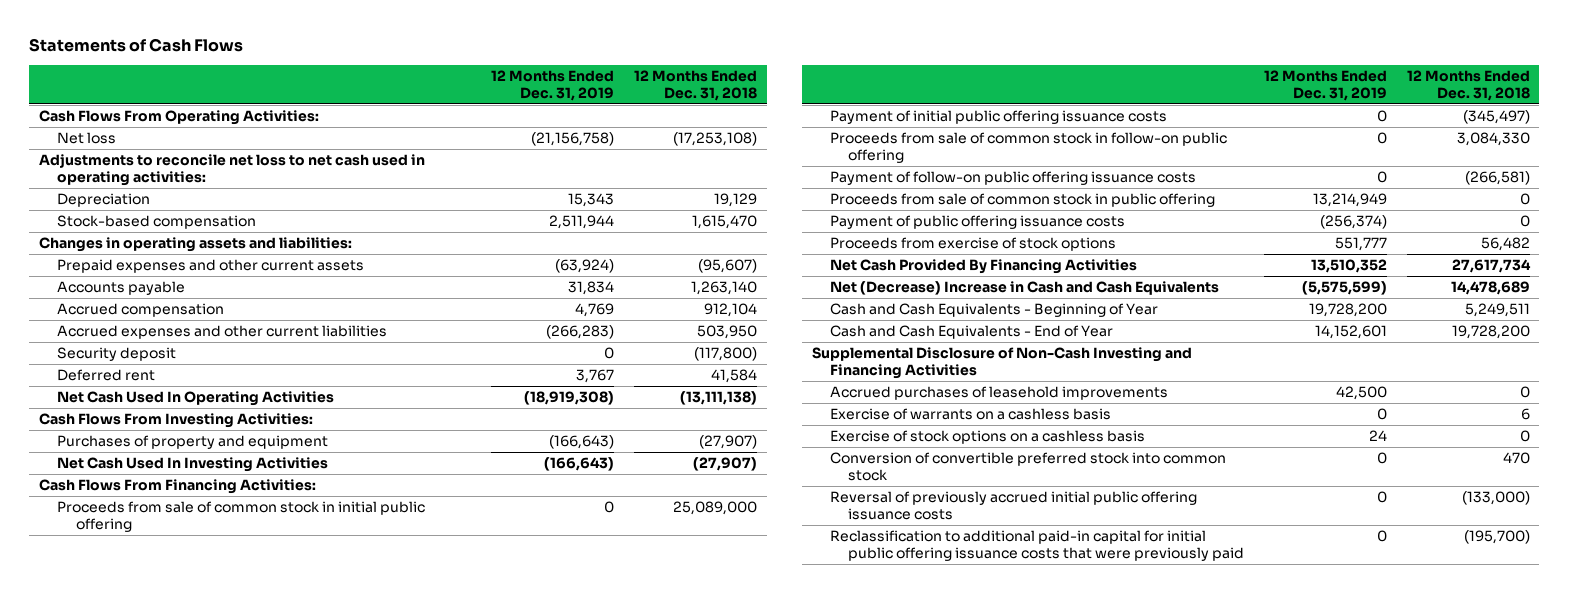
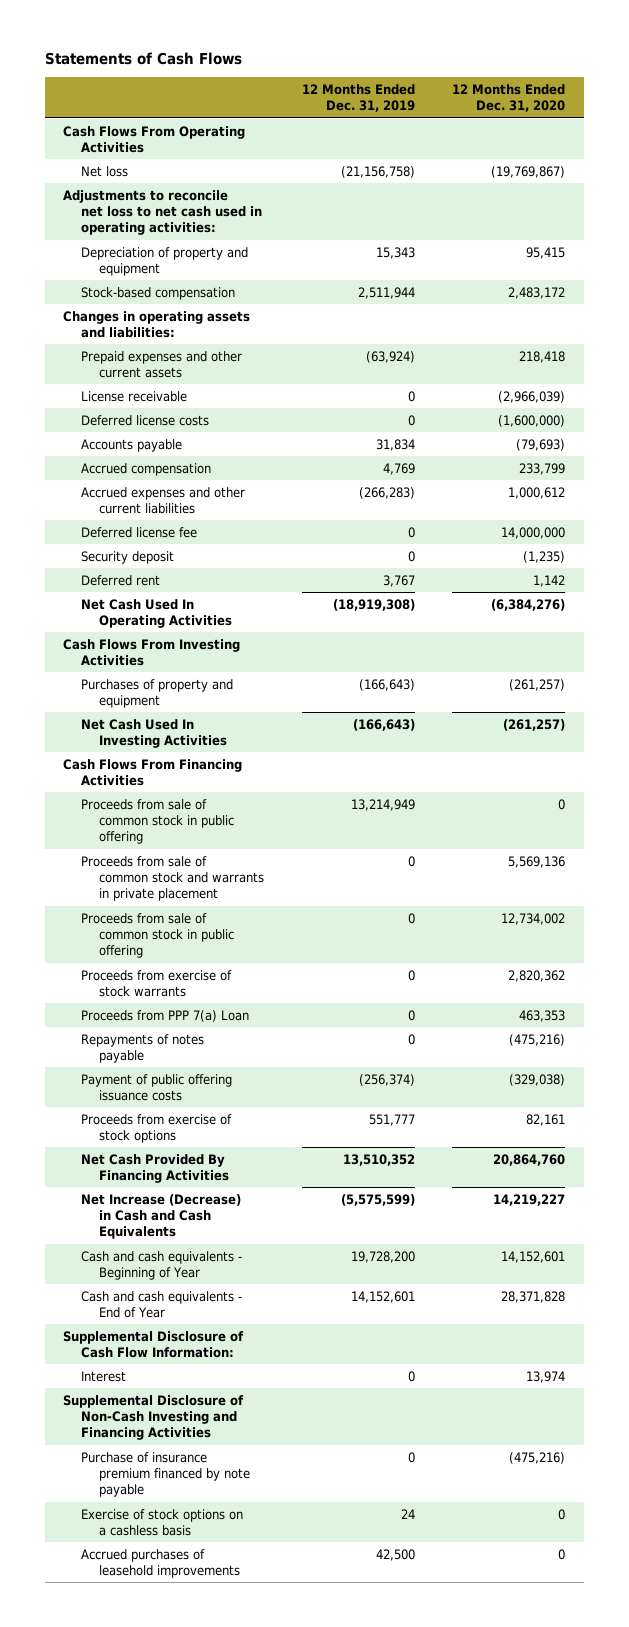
- | 12 Months Ended Dec. 31, 2019 | 12 Months Ended Dec. 31, 2018
+ | 12 Months Ended Dec. 31, 2019 | 12 Months Ended Dec. 31, 2020
- Cash Flows From Operating Activities:
+ Cash Flows From Operating Activities
- Depreciation | 15,343 | 19,129
+ Depreciation of property and equipment | 15,343 | 95,415
+ License receivable | 0 | (2,966,039)
+ Deferred license costs | 0 | (1,600,000)
+ Deferred license fee | 0 | 14,000,000
- Cash Flows From Investing Activities:
+ Cash Flows From Investing Activities
- Cash Flows From Financing Activities:
- Proceeds from sale of common stock in initial public offering | 0 | 25,089,000
- Payment of initial public offering issuance costs | 0 | (345,497)
- Proceeds from sale of common stock in follow-on public offering | 0 | 3,084,330
- Payment of follow-on public offering issuance costs | 0 | (266,581)
+ Cash Flows From Financing Activities
+ Proceeds from sale of common stock and warrants in private placement | 0 | 5,569,136
+ Proceeds from sale of common stock in public offering | 0 | 12,734,002
+ Proceeds from exercise of stock warrants | 0 | 2,820,362
+ Proceeds from PPP 7(a) Loan | 0 | 463,353
+ Repayments of notes payable | 0 | (475,216)
- Net (Decrease) Increase in Cash and Cash Equivalents | (5,575,599) | 14,478,689
- Cash and Cash Equivalents - Beginning of Year | 19,728,200 | 5,249,511
- Cash and Cash Equivalents - End of Year | 14,152,601 | 19,728,200
+ Net Increase (Decrease) in Cash and Cash Equivalents | (5,575,599) | 14,219,227
+ Cash and cash equivalents - Beginning of Year | 19,728,200 | 14,152,601
+ Cash and cash equivalents - End of Year | 14,152,601 | 28,371,828
+ Supplemental Disclosure of Cash Flow Information:
+ Interest | 0 | 13,974
- Exercise of warrants on a cashless basis | 0 | 6
+ Purchase of insurance premium financed by note payable | 0 | (475,216)
- Conversion of convertible preferred stock into common stock | 0 | 470
- Reversal of previously accrued initial public offering issuance costs | 0 | (133,000)
- Reclassification to additional paid-in capital for initial public offering issuance costs that were previously paid | 0 | (195,700)
moved down: Accrued purchases of leasehold improvements | 42,500 | 0

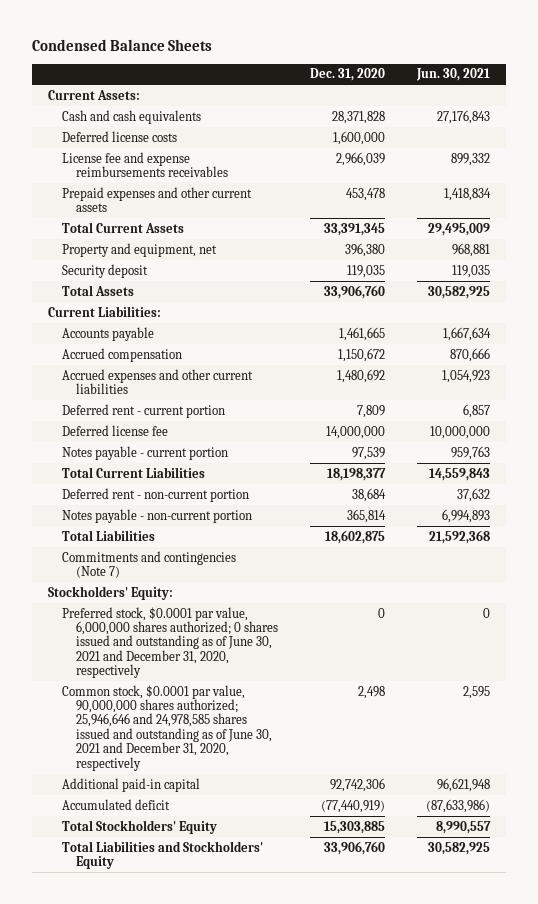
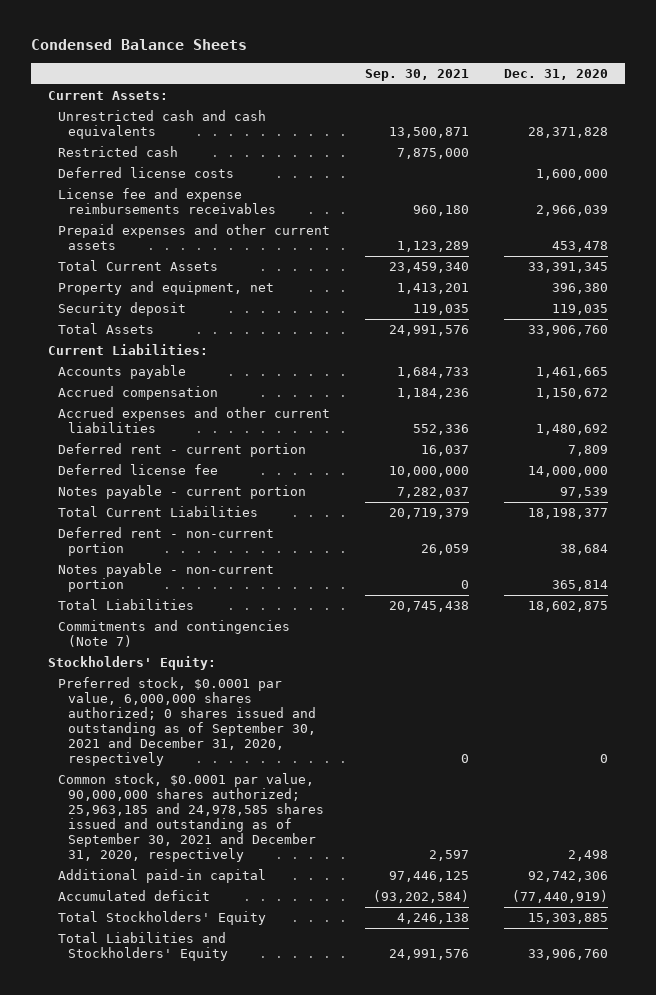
- | Dec. 31, 2020 | Jun. 30, 2021
+ | Sep. 30, 2021 | Dec. 31, 2020
- Cash and cash equivalents | 28,371,828 | 27,176,843
+ Unrestricted cash and cash equivalents | 13,500,871 | 28,371,828
+ Restricted cash | 7,875,000 |
- Preferred stock, $0.0001 par value, 6,000,000 shares authorized; 0 shares issued and outstanding as of June 30, 2021 and December 31, 2020, respectively | 0 | 0
- Common stock, $0.0001 par value, 90,000,000 shares authorized; 25,946,646 and 24,978,585 shares issued and outstanding as of June 30, 2021 and December 31, 2020, respectively | 2,498 | 2,595
+ Preferred stock, $0.0001 par value, 6,000,000 shares authorized; 0 shares issued and outstanding as of September 30, 2021 and December 31, 2020, respectively | 0 | 0
+ Common stock, $0.0001 par value, 90,000,000 shares authorized; 25,963,185 and 24,978,585 shares issued and outstanding as of September 30, 2021 and December 31, 2020, respectively | 2,597 | 2,498

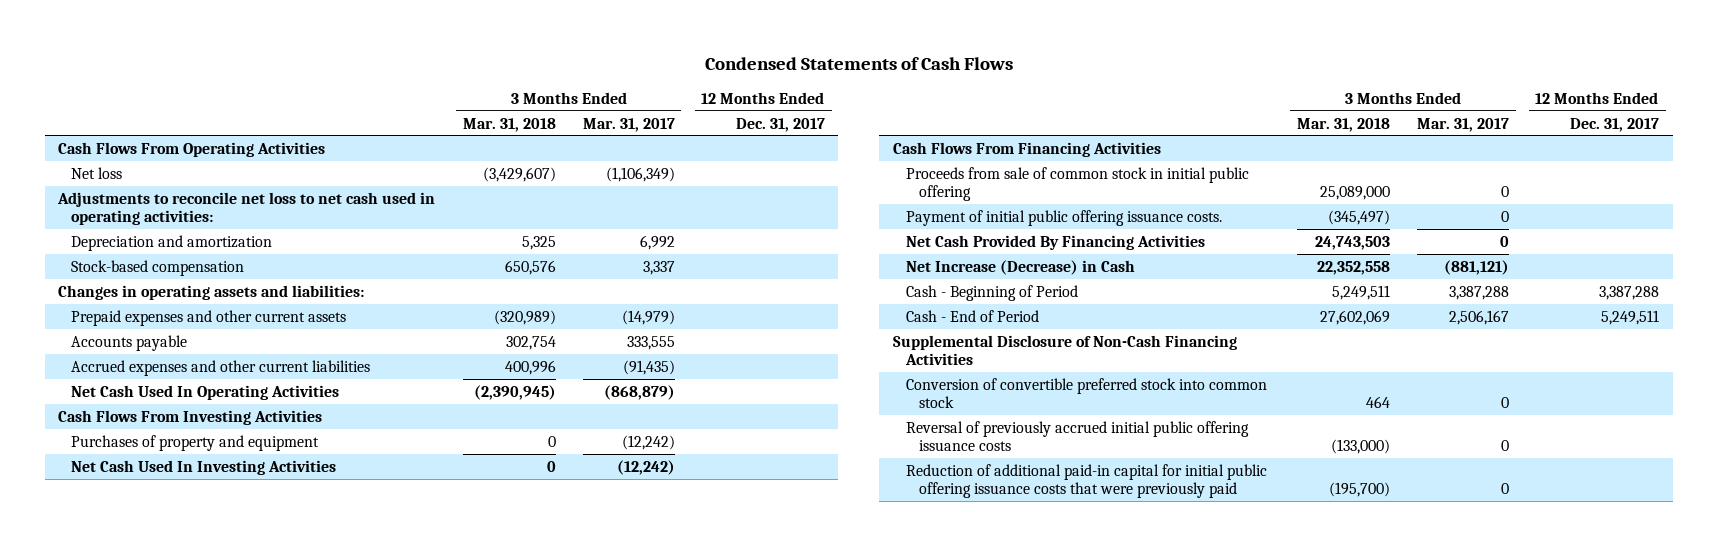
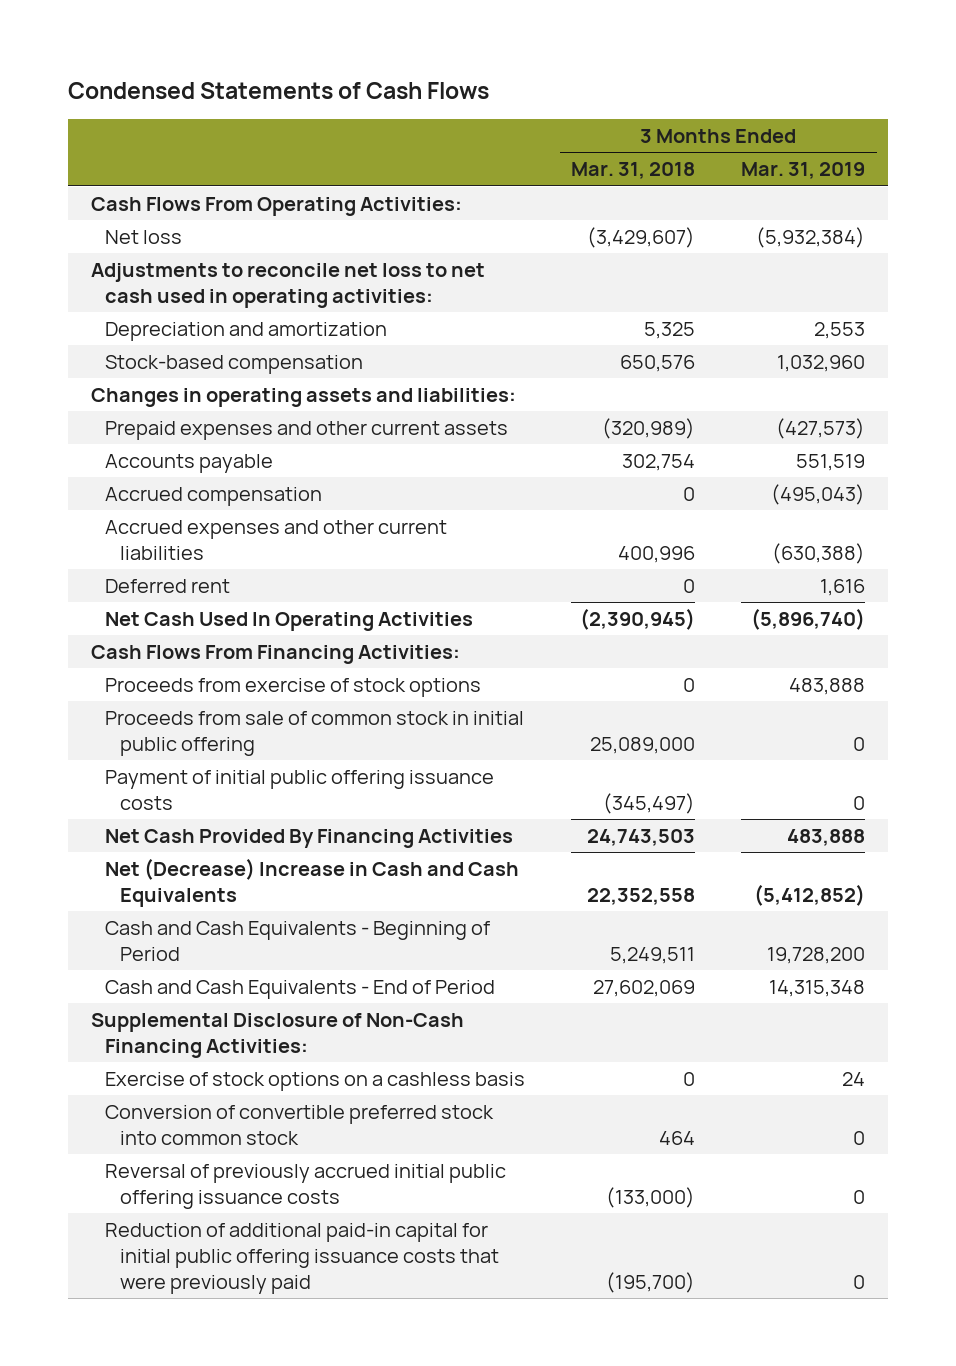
- | 3 Months Ended Mar. 31, 2018 | 3 Months Ended Mar. 31, 2017 | 12 Months Ended Dec. 31, 2017
+ | 3 Months Ended Mar. 31, 2018 | 3 Months Ended Mar. 31, 2019
- Cash Flows From Operating Activities
+ Cash Flows From Operating Activities:
+ Accrued compensation | 0 | (495,043)
+ Deferred rent | 0 | 1,616
- Cash Flows From Investing Activities
- Purchases of property and equipment | 0 | (12,242) |
- Net Cash Used In Investing Activities | 0 | (12,242) |
- Cash Flows From Financing Activities
+ Cash Flows From Financing Activities:
+ Proceeds from exercise of stock options | 0 | 483,888
- Payment of initial public offering issuance costs. | (345,497) | 0 |
+ Payment of initial public offering issuance costs | (345,497) | 0
- Net Increase (Decrease) in Cash | 22,352,558 | (881,121) |
- Cash - Beginning of Period | 5,249,511 | 3,387,288 | 3,387,288
- Cash - End of Period | 27,602,069 | 2,506,167 | 5,249,511
- Supplemental Disclosure of Non-Cash Financing Activities
+ Net (Decrease) Increase in Cash and Cash Equivalents | 22,352,558 | (5,412,852)
+ Cash and Cash Equivalents - Beginning of Period | 5,249,511 | 19,728,200
+ Cash and Cash Equivalents - End of Period | 27,602,069 | 14,315,348
+ Supplemental Disclosure of Non-Cash Financing Activities:
+ Exercise of stock options on a cashless basis | 0 | 24

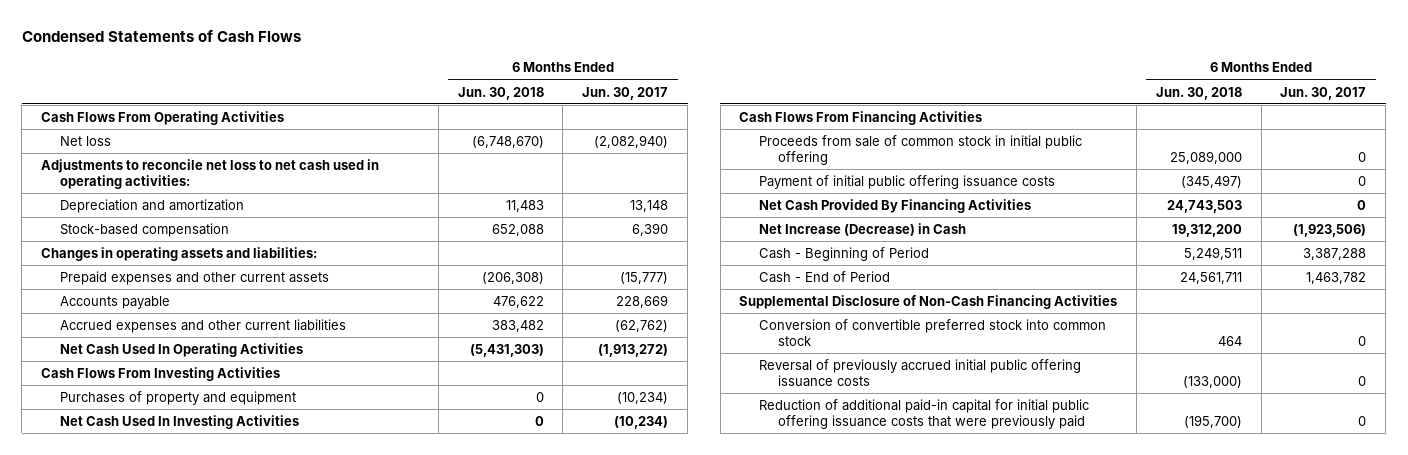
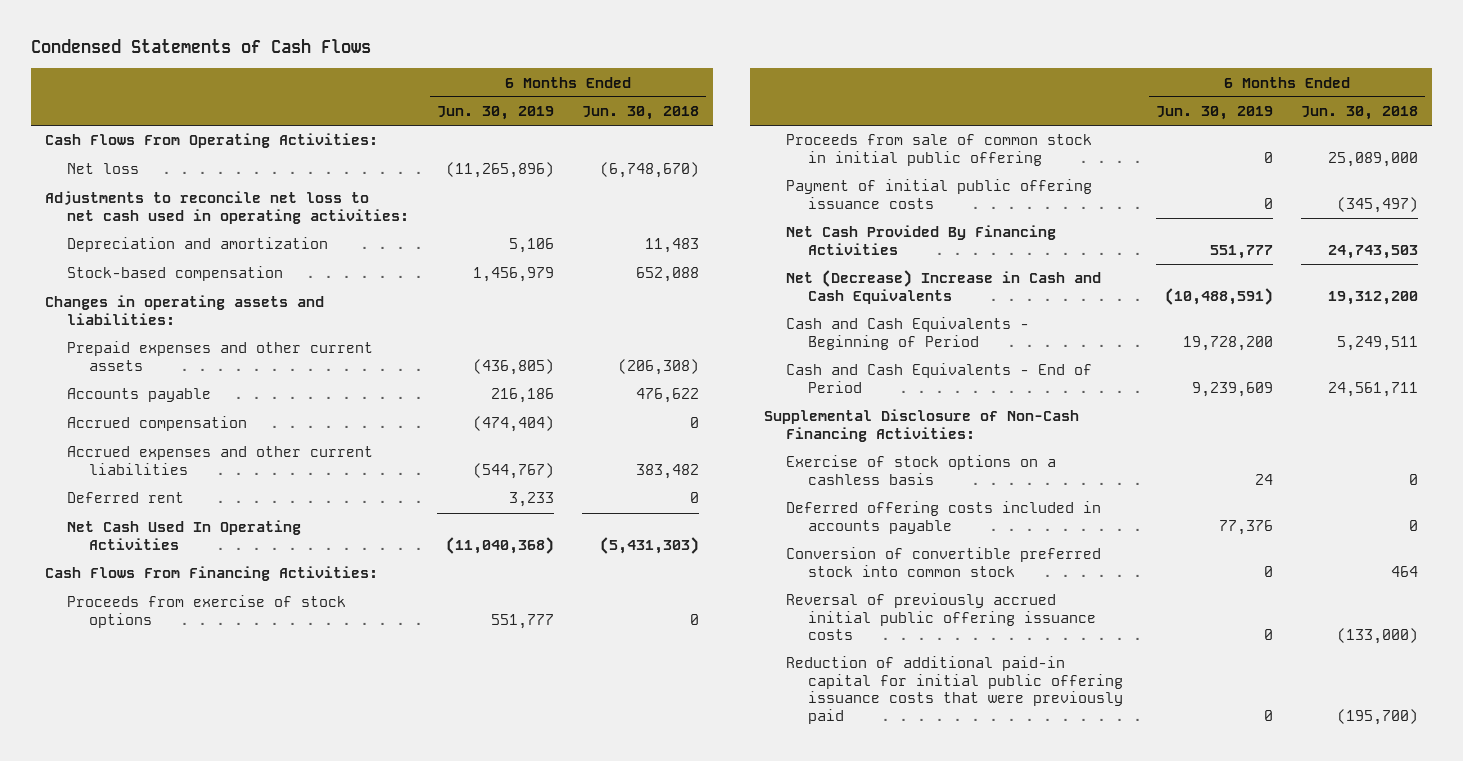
- | 6 Months Ended Jun. 30, 2018 | 6 Months Ended Jun. 30, 2017
+ | 6 Months Ended Jun. 30, 2019 | 6 Months Ended Jun. 30, 2018
- Cash Flows From Operating Activities
+ Cash Flows From Operating Activities:
+ Accrued compensation | (474,404) | 0
+ Deferred rent | 3,233 | 0
- Cash Flows From Investing Activities
- Purchases of property and equipment | 0 | (10,234)
- Net Cash Used In Investing Activities | 0 | (10,234)
- Cash Flows From Financing Activities
+ Cash Flows From Financing Activities:
+ Proceeds from exercise of stock options | 551,777 | 0
- Net Increase (Decrease) in Cash | 19,312,200 | (1,923,506)
- Cash - Beginning of Period | 5,249,511 | 3,387,288
- Cash - End of Period | 24,561,711 | 1,463,782
- Supplemental Disclosure of Non-Cash Financing Activities
+ Net (Decrease) Increase in Cash and Cash Equivalents | (10,488,591) | 19,312,200
+ Cash and Cash Equivalents - Beginning of Period | 19,728,200 | 5,249,511
+ Cash and Cash Equivalents - End of Period | 9,239,609 | 24,561,711
+ Supplemental Disclosure of Non-Cash Financing Activities:
+ Exercise of stock options on a cashless basis | 24 | 0
+ Deferred offering costs included in accounts payable | 77,376 | 0

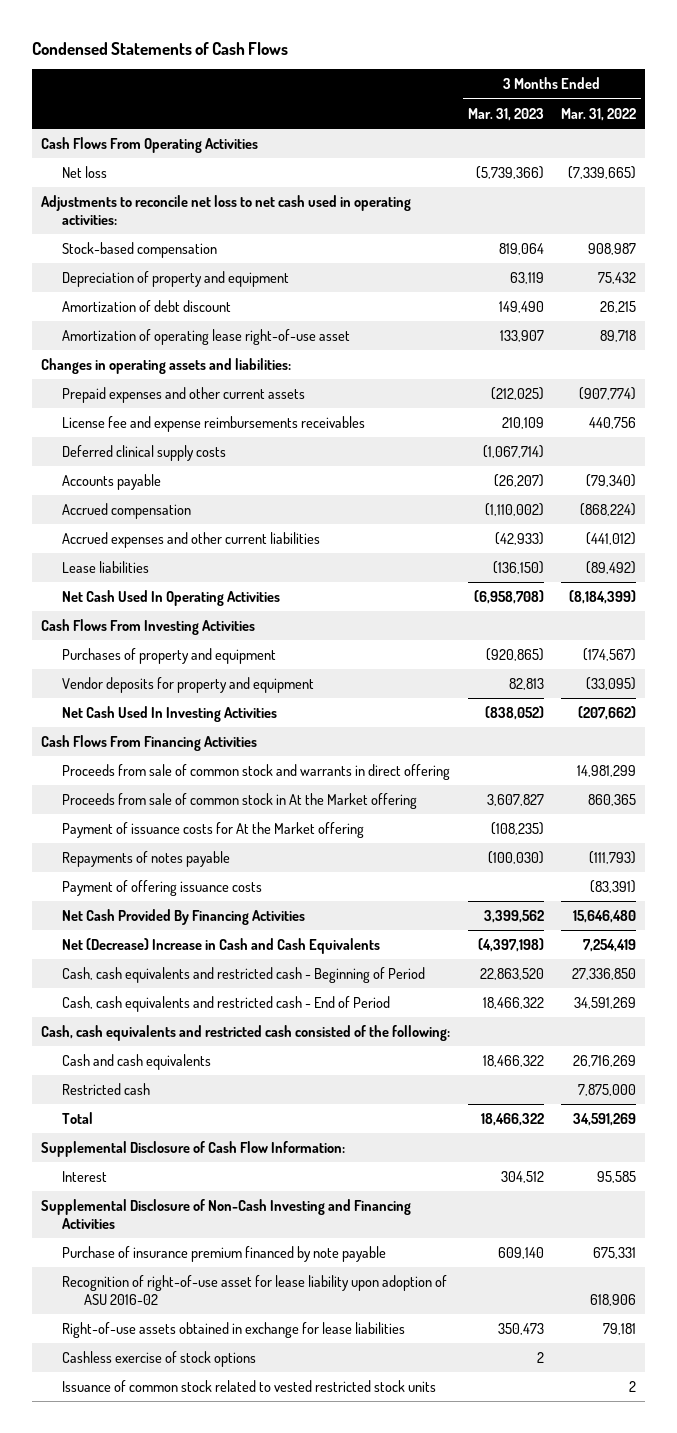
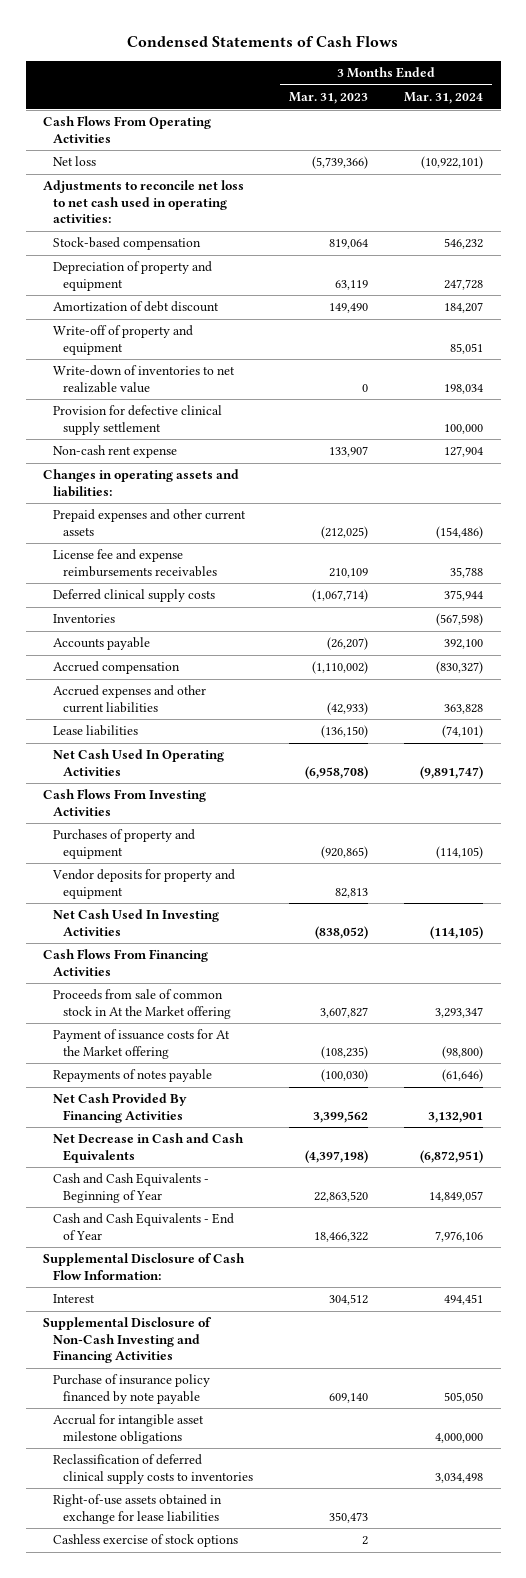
- | 3 Months Ended Mar. 31, 2023 | 3 Months Ended Mar. 31, 2022
+ | 3 Months Ended Mar. 31, 2023 | 3 Months Ended Mar. 31, 2024
- Amortization of operating lease right-of-use asset | 133,907 | 89,718
+ Write-off of property and equipment | | 85,051
+ Write-down of inventories to net realizable value | 0 | 198,034
+ Provision for defective clinical supply settlement | | 100,000
+ Non-cash rent expense | 133,907 | 127,904
+ Inventories | | (567,598)
- Proceeds from sale of common stock and warrants in direct offering | | 14,981,299
- Payment of offering issuance costs | | (83,391)
- Net (Decrease) Increase in Cash and Cash Equivalents | (4,397,198) | 7,254,419
- Cash, cash equivalents and restricted cash - Beginning of Period | 22,863,520 | 27,336,850
- Cash, cash equivalents and restricted cash - End of Period | 18,466,322 | 34,591,269
- Cash, cash equivalents and restricted cash consisted of the following:
- Cash and cash equivalents | 18,466,322 | 26,716,269
- Restricted cash | | 7,875,000
- Total | 18,466,322 | 34,591,269
+ Net Decrease in Cash and Cash Equivalents | (4,397,198) | (6,872,951)
+ Cash and Cash Equivalents - Beginning of Year | 22,863,520 | 14,849,057
+ Cash and Cash Equivalents - End of Year | 18,466,322 | 7,976,106
- Purchase of insurance premium financed by note payable | 609,140 | 675,331
- Recognition of right-of-use asset for lease liability upon adoption of ASU 2016-02 | | 618,906
+ Purchase of insurance policy financed by note payable | 609,140 | 505,050
+ Accrual for intangible asset milestone obligations | | 4,000,000
+ Reclassification of deferred clinical supply costs to inventories | | 3,034,498
- Issuance of common stock related to vested restricted stock units | | 2

